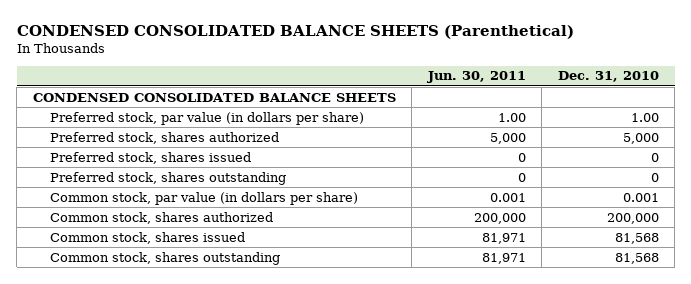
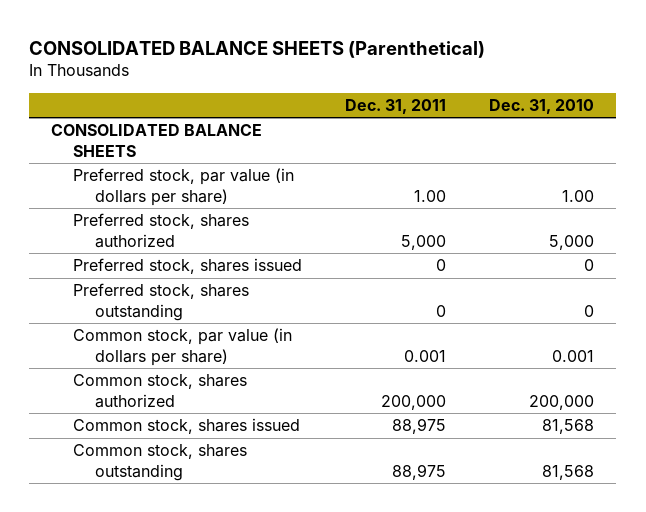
- CONDENSED CONSOLIDATED BALANCE SHEETS (Parenthetical)
+ CONSOLIDATED BALANCE SHEETS (Parenthetical)
- | Jun. 30, 2011 | Dec. 31, 2010
+ | Dec. 31, 2011 | Dec. 31, 2010
- CONDENSED CONSOLIDATED BALANCE SHEETS
+ CONSOLIDATED BALANCE SHEETS

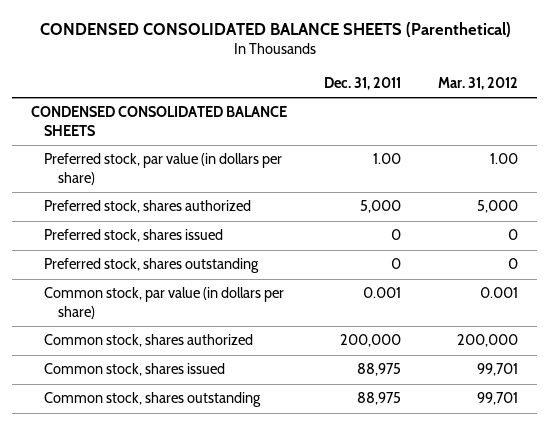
- CONSOLIDATED BALANCE SHEETS (Parenthetical)
+ CONDENSED CONSOLIDATED BALANCE SHEETS (Parenthetical)
- | Dec. 31, 2011 | Dec. 31, 2010
+ | Dec. 31, 2011 | Mar. 31, 2012
- CONSOLIDATED BALANCE SHEETS
+ CONDENSED CONSOLIDATED BALANCE SHEETS

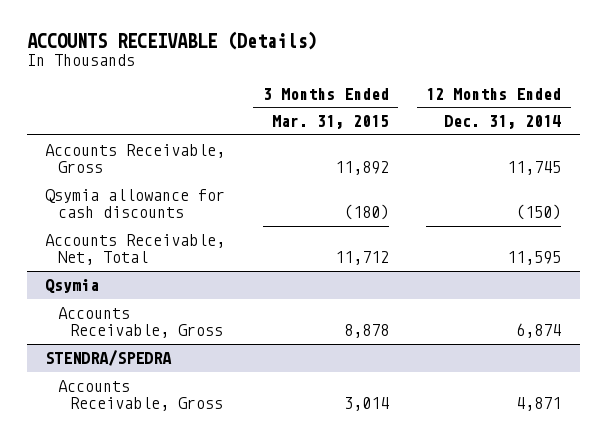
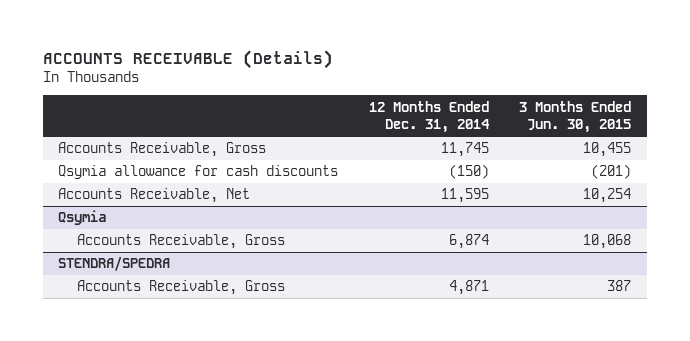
- | 3 Months Ended Mar. 31, 2015 | 12 Months Ended Dec. 31, 2014
+ | 12 Months Ended Dec. 31, 2014 | 3 Months Ended Jun. 30, 2015
- Accounts Receivable, Net, Total | 11,712 | 11,595
+ Accounts Receivable, Net | 11,595 | 10,254

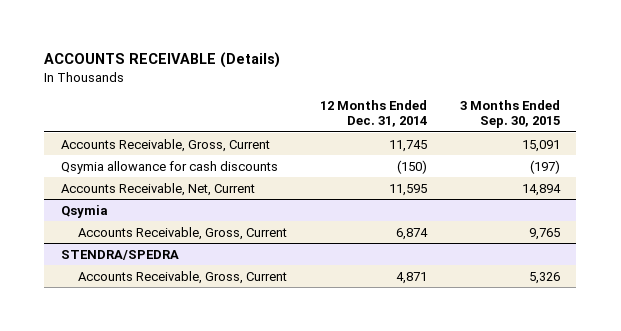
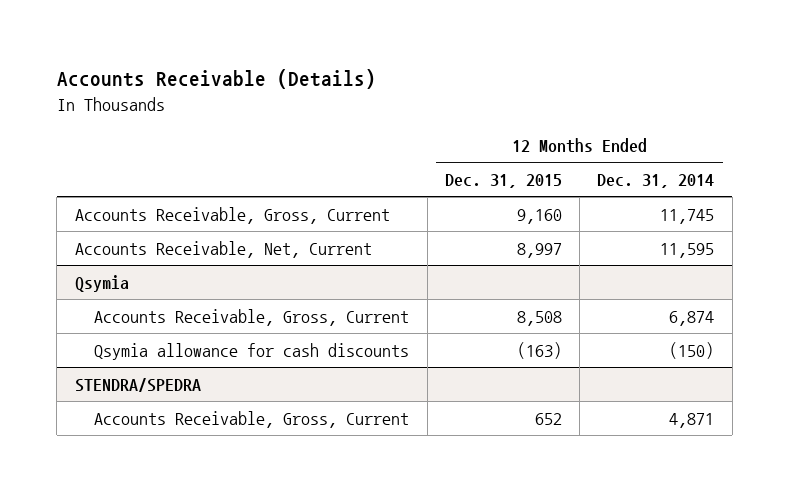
- ACCOUNTS RECEIVABLE (Details)
+ Accounts Receivable (Details)
- | 12 Months Ended Dec. 31, 2014 | 3 Months Ended Sep. 30, 2015
+ | 12 Months Ended Dec. 31, 2015 | 12 Months Ended Dec. 31, 2014
- Qsymia allowance for cash discounts | (150) | (197)
@ Qsymia
+ Qsymia allowance for cash discounts | (163) | (150)

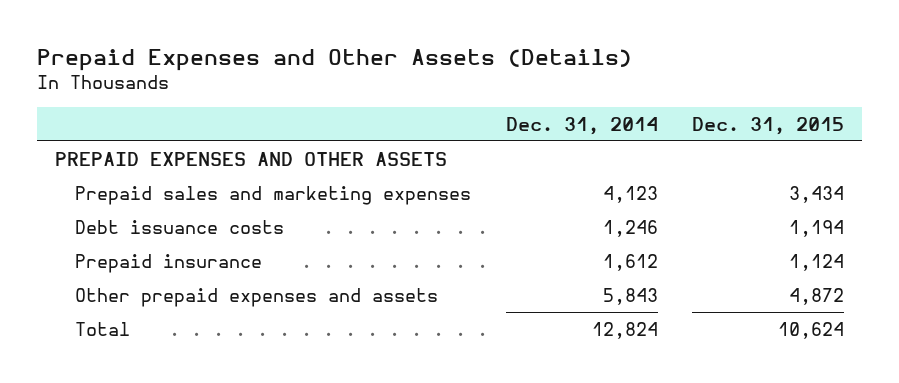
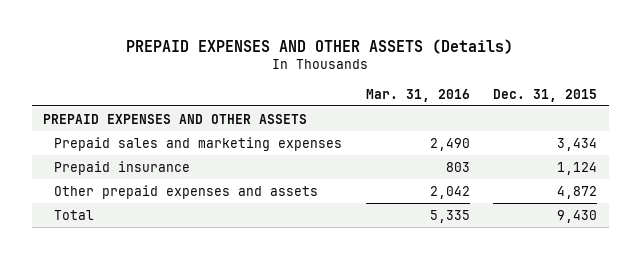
- Prepaid Expenses and Other Assets (Details)
+ PREPAID EXPENSES AND OTHER ASSETS (Details)
- | Dec. 31, 2014 | Dec. 31, 2015
+ | Mar. 31, 2016 | Dec. 31, 2015
- Debt issuance costs | 1,246 | 1,194
- Total | 12,824 | 10,624
+ Total | 5,335 | 9,430

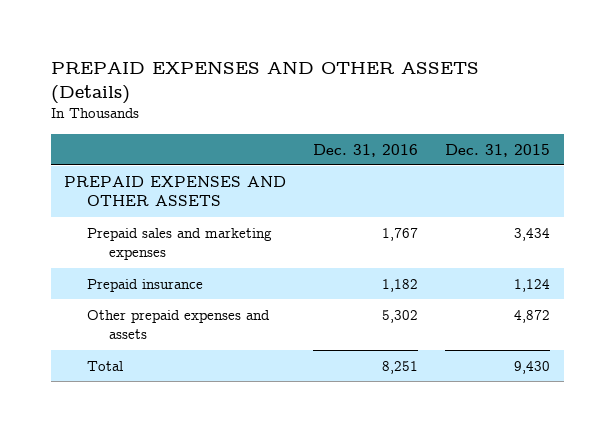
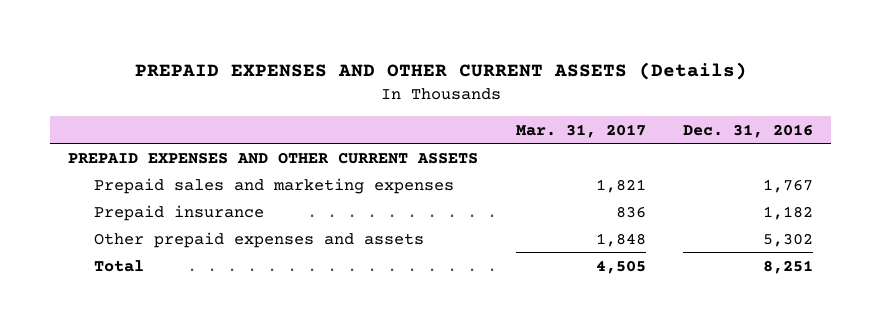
- PREPAID EXPENSES AND OTHER ASSETS (Details)
+ PREPAID EXPENSES AND OTHER CURRENT ASSETS (Details)
- | Dec. 31, 2016 | Dec. 31, 2015
+ | Mar. 31, 2017 | Dec. 31, 2016
- PREPAID EXPENSES AND OTHER ASSETS
+ PREPAID EXPENSES AND OTHER CURRENT ASSETS

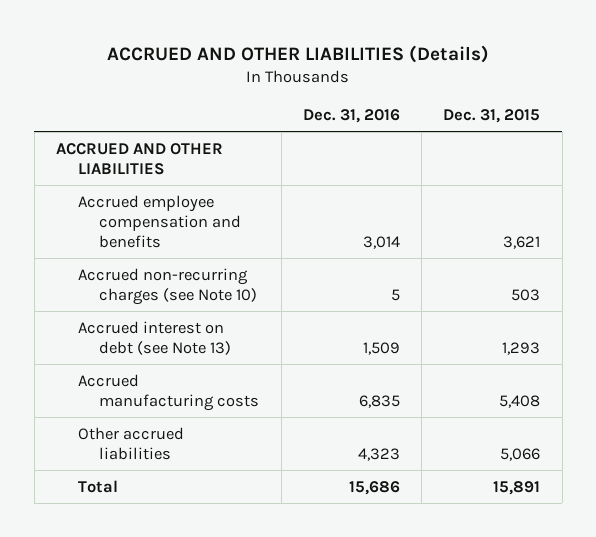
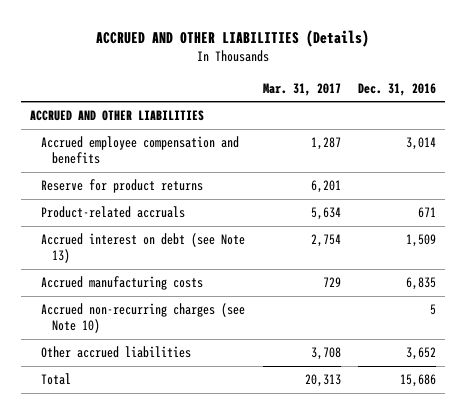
- | Dec. 31, 2016 | Dec. 31, 2015
+ | Mar. 31, 2017 | Dec. 31, 2016
+ Reserve for product returns | 6,201 |
+ Product-related accruals | 5,634 | 671
- Other accrued liabilities | 4,323 | 5,066
moved down: Accrued non-recurring charges (see Note 10) | | 5
+ Other accrued liabilities | 3,708 | 3,652

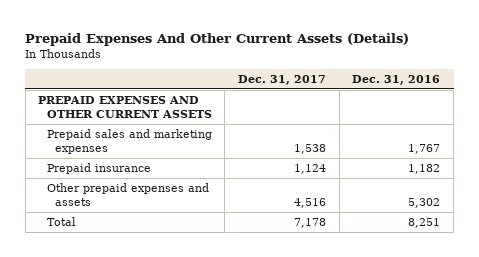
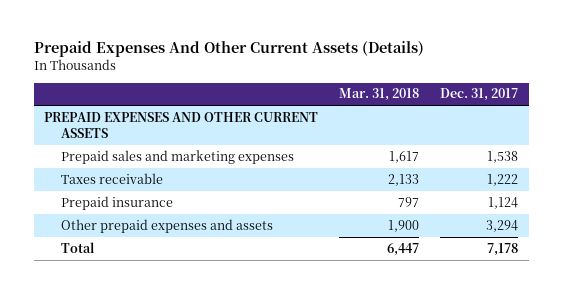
- | Dec. 31, 2017 | Dec. 31, 2016
+ | Mar. 31, 2018 | Dec. 31, 2017
+ Taxes receivable | 2,133 | 1,222
- Other prepaid expenses and assets | 4,516 | 5,302
+ Other prepaid expenses and assets | 1,900 | 3,294

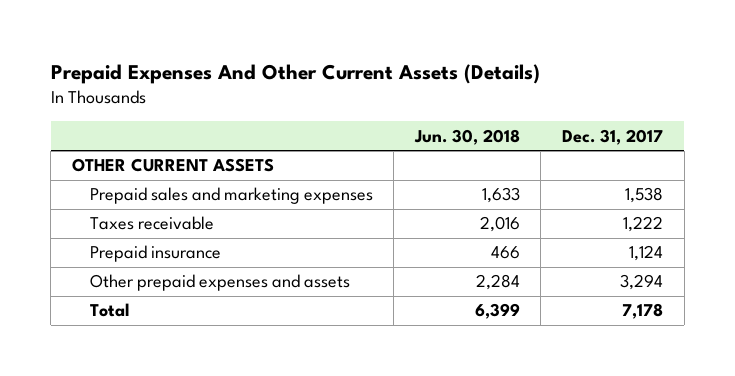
- | Mar. 31, 2018 | Dec. 31, 2017
+ | Jun. 30, 2018 | Dec. 31, 2017
- PREPAID EXPENSES AND OTHER CURRENT ASSETS
+ OTHER CURRENT ASSETS

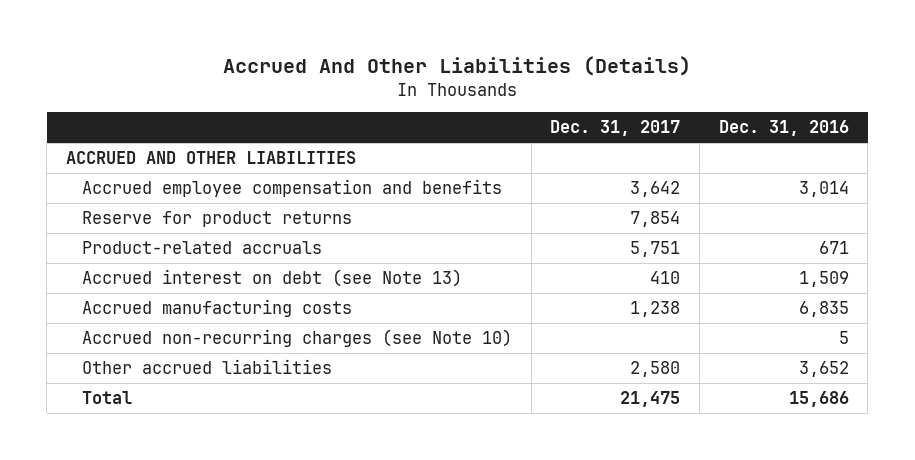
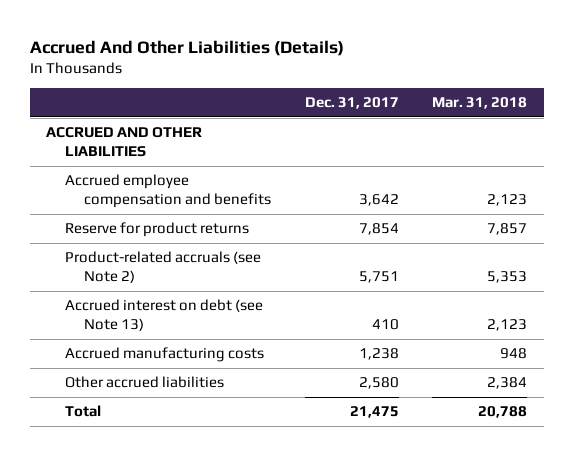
- | Dec. 31, 2017 | Dec. 31, 2016
+ | Dec. 31, 2017 | Mar. 31, 2018
- Product-related accruals | 5,751 | 671
+ Product-related accruals (see Note 2) | 5,751 | 5,353
- Accrued non-recurring charges (see Note 10) | | 5

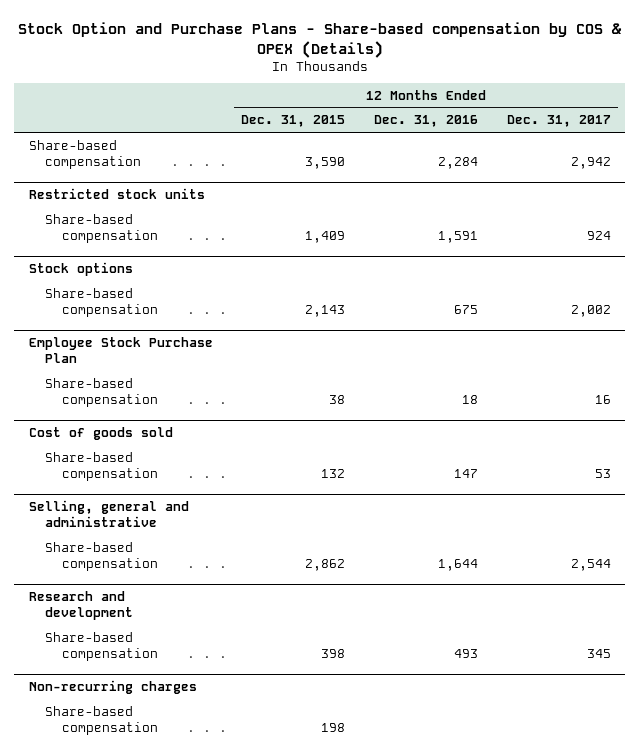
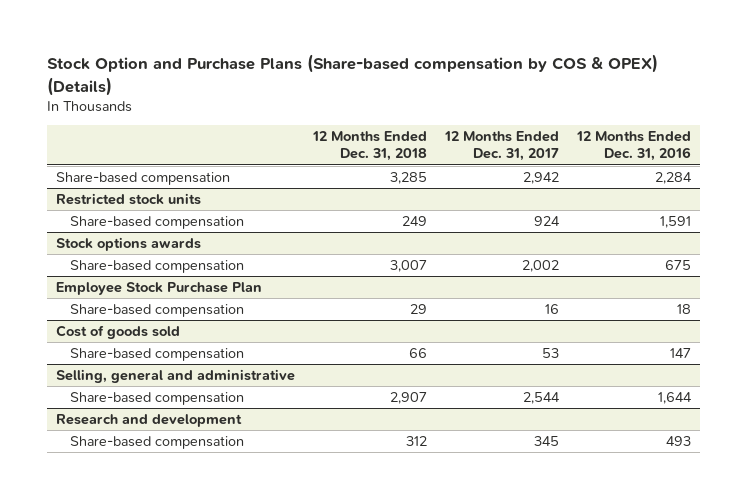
- Stock Option and Purchase Plans - Share-based compensation by COS & OPEX (Details)
+ Stock Option and Purchase Plans (Share-based compensation by COS & OPEX) (Details)
- | 12 Months Ended Dec. 31, 2015 | 12 Months Ended Dec. 31, 2016 | 12 Months Ended Dec. 31, 2017
+ | 12 Months Ended Dec. 31, 2018 | 12 Months Ended Dec. 31, 2017 | 12 Months Ended Dec. 31, 2016
- Stock options
+ Stock options awards
- Non-recurring charges
- Share-based compensation | 198 | |

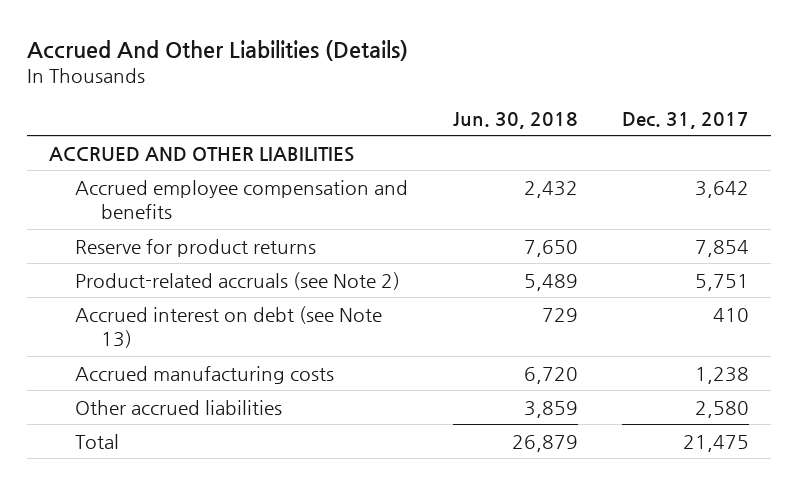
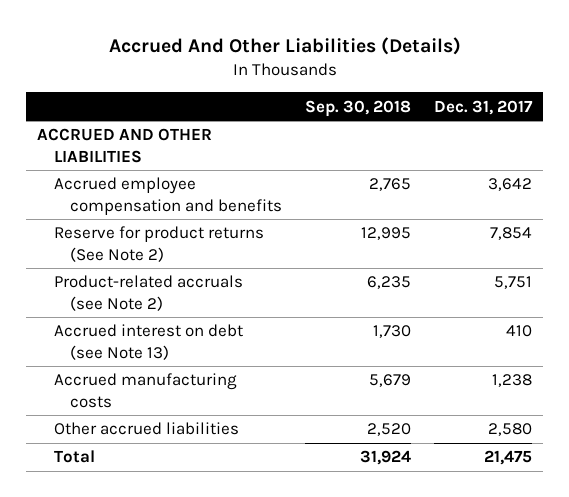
- | Jun. 30, 2018 | Dec. 31, 2017
+ | Sep. 30, 2018 | Dec. 31, 2017
- Reserve for product returns | 7,650 | 7,854
+ Reserve for product returns (See Note 2) | 12,995 | 7,854

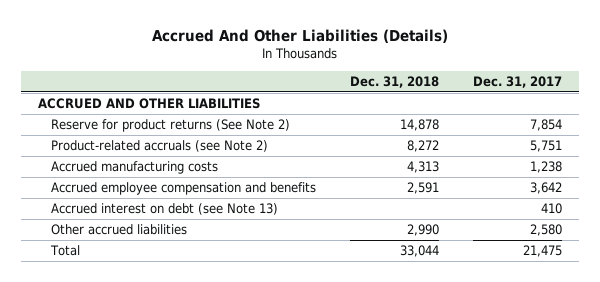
- | Sep. 30, 2018 | Dec. 31, 2017
+ | Dec. 31, 2018 | Dec. 31, 2017
moved down: Accrued employee compensation and benefits | 2,591 | 3,642
moved down: Accrued interest on debt (see Note 13) | | 410

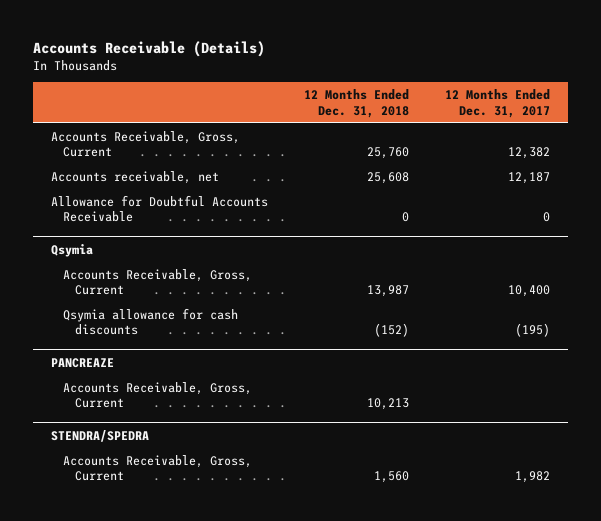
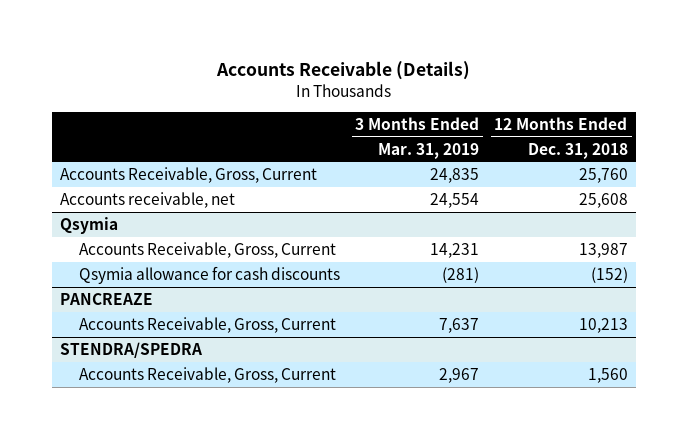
- | 12 Months Ended Dec. 31, 2018 | 12 Months Ended Dec. 31, 2017
+ | 3 Months Ended Mar. 31, 2019 | 12 Months Ended Dec. 31, 2018
- Allowance for Doubtful Accounts Receivable | 0 | 0

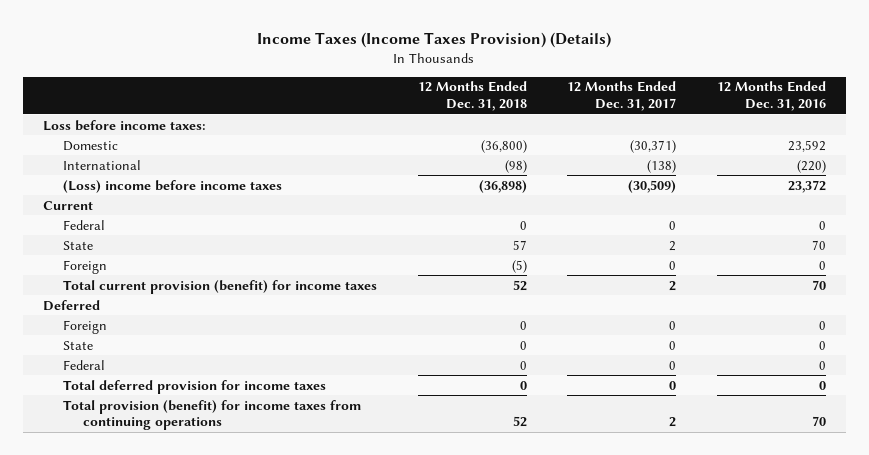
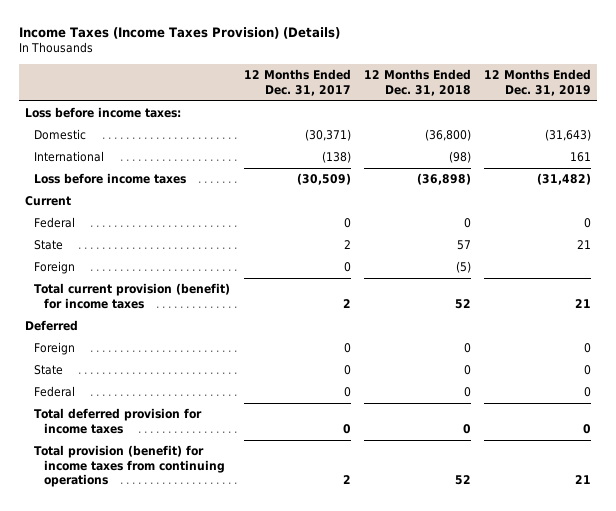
- | 12 Months Ended Dec. 31, 2018 | 12 Months Ended Dec. 31, 2017 | 12 Months Ended Dec. 31, 2016
+ | 12 Months Ended Dec. 31, 2017 | 12 Months Ended Dec. 31, 2018 | 12 Months Ended Dec. 31, 2019
- (Loss) income before income taxes | (36,898) | (30,509) | 23,372
+ Loss before income taxes | (30,509) | (36,898) | (31,482)

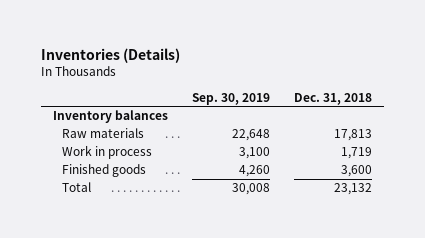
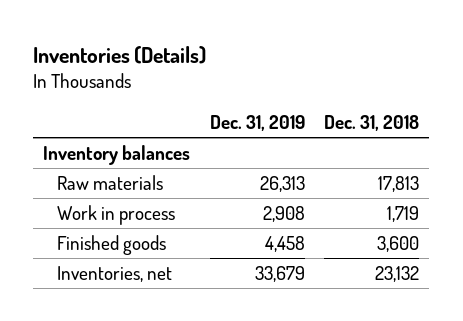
- | Sep. 30, 2019 | Dec. 31, 2018
+ | Dec. 31, 2019 | Dec. 31, 2018
- Total | 30,008 | 23,132
+ Inventories, net | 33,679 | 23,132

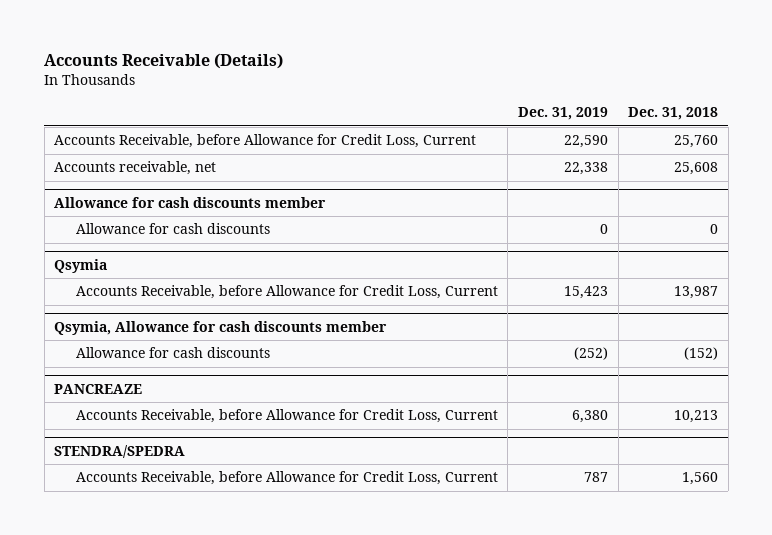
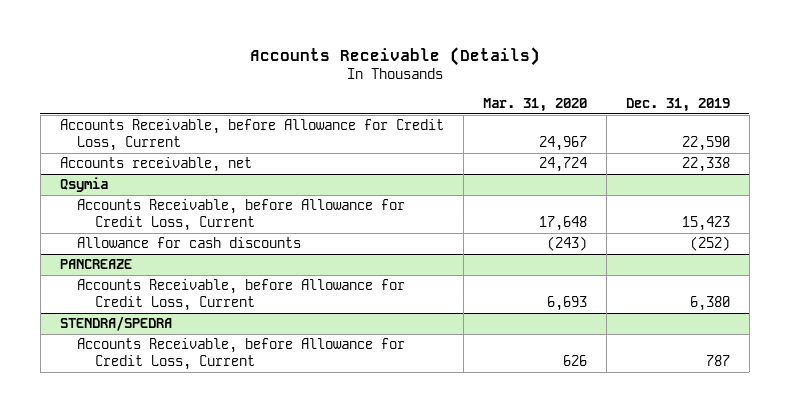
- | Dec. 31, 2019 | Dec. 31, 2018
+ | Mar. 31, 2020 | Dec. 31, 2019
- Allowance for cash discounts member
- Allowance for cash discounts | 0 | 0
- Qsymia, Allowance for cash discounts member

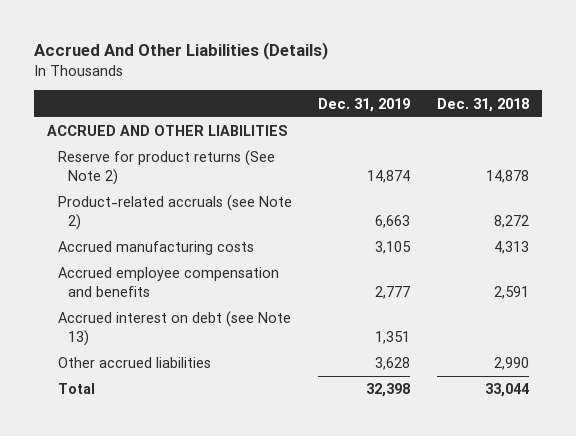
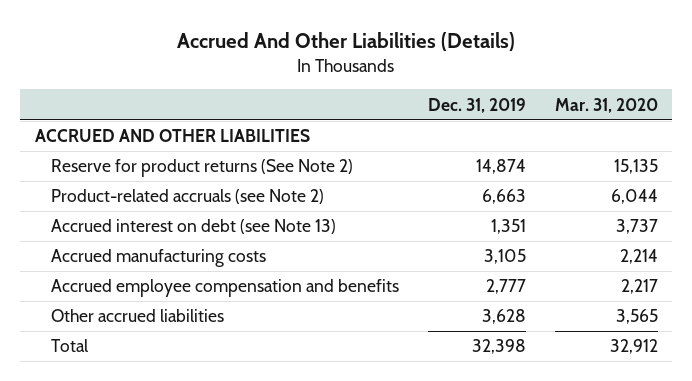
- | Dec. 31, 2019 | Dec. 31, 2018
+ | Dec. 31, 2019 | Mar. 31, 2020
moved up: Accrued interest on debt (see Note 13) | 1,351 | 3,737

